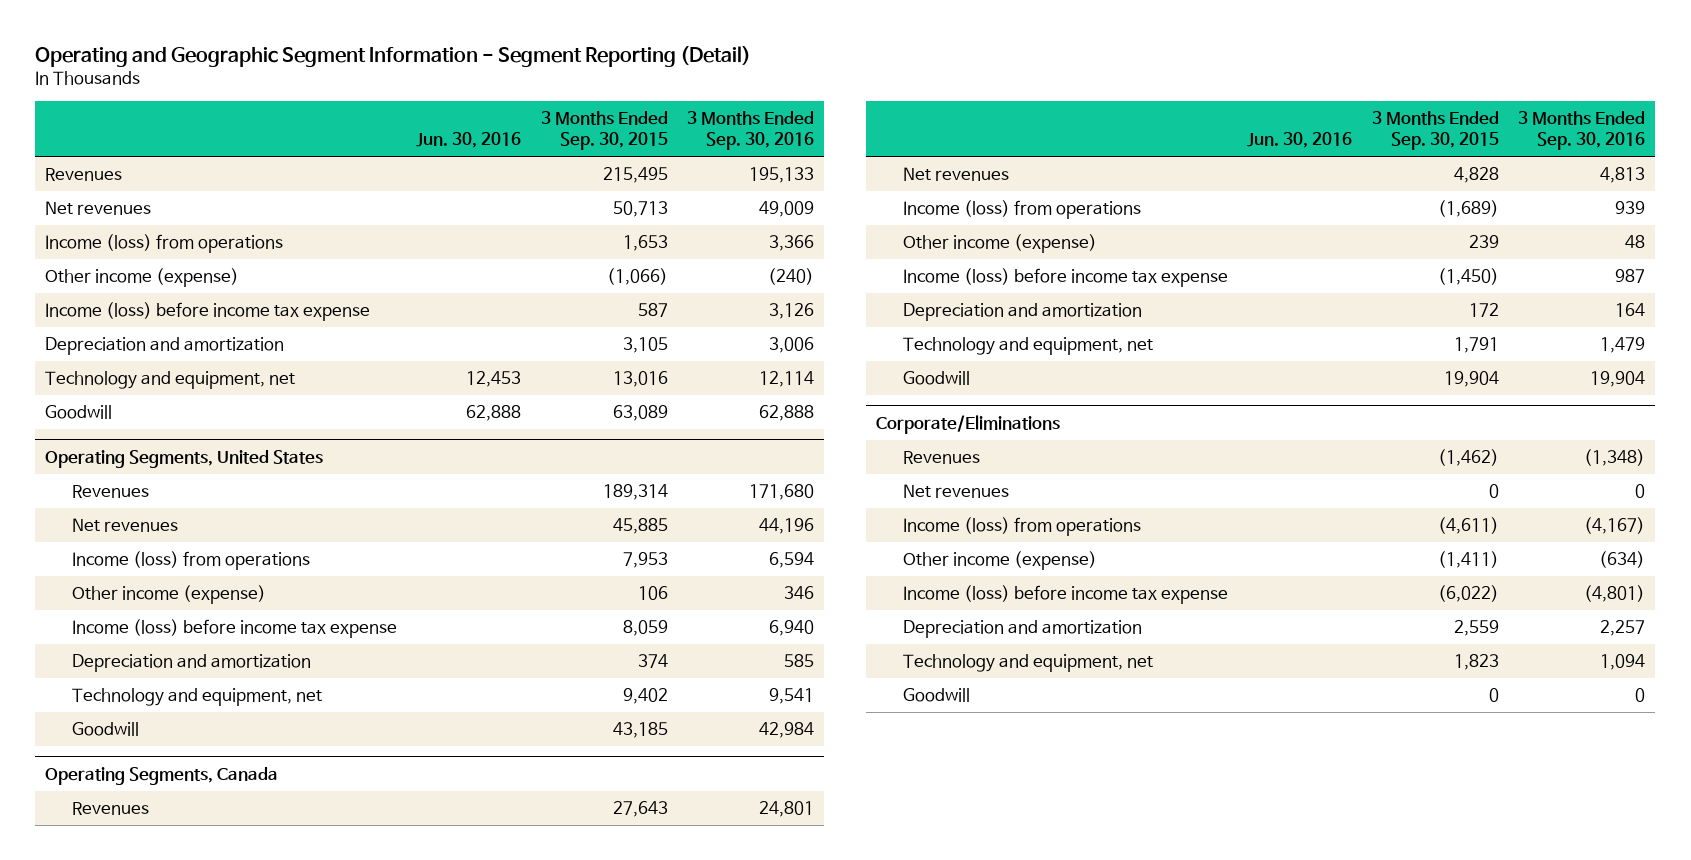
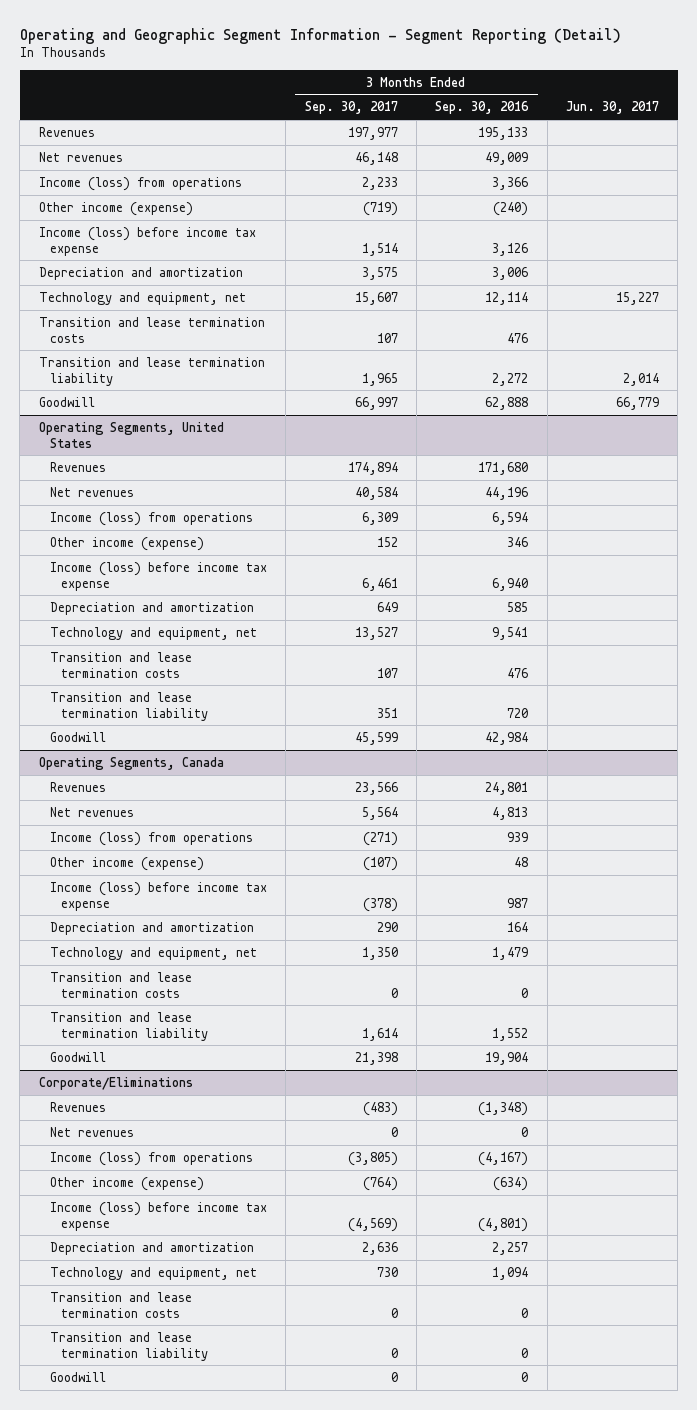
- | Jun. 30, 2016 | 3 Months Ended Sep. 30, 2015 | 3 Months Ended Sep. 30, 2016
+ | 3 Months Ended Sep. 30, 2017 | 3 Months Ended Sep. 30, 2016 | Jun. 30, 2017
+ Transition and lease termination costs | 107 | 476 |
+ Transition and lease termination liability | 1,965 | 2,272 | 2,014
@ Operating Segments, United States
+ Transition and lease termination costs | 107 | 476 |
+ Transition and lease termination liability | 351 | 720 |
@ Operating Segments, Canada
+ Transition and lease termination costs | 0 | 0 |
+ Transition and lease termination liability | 1,614 | 1,552 |
@ Corporate/Eliminations
+ Transition and lease termination costs | 0 | 0 |
+ Transition and lease termination liability | 0 | 0 |

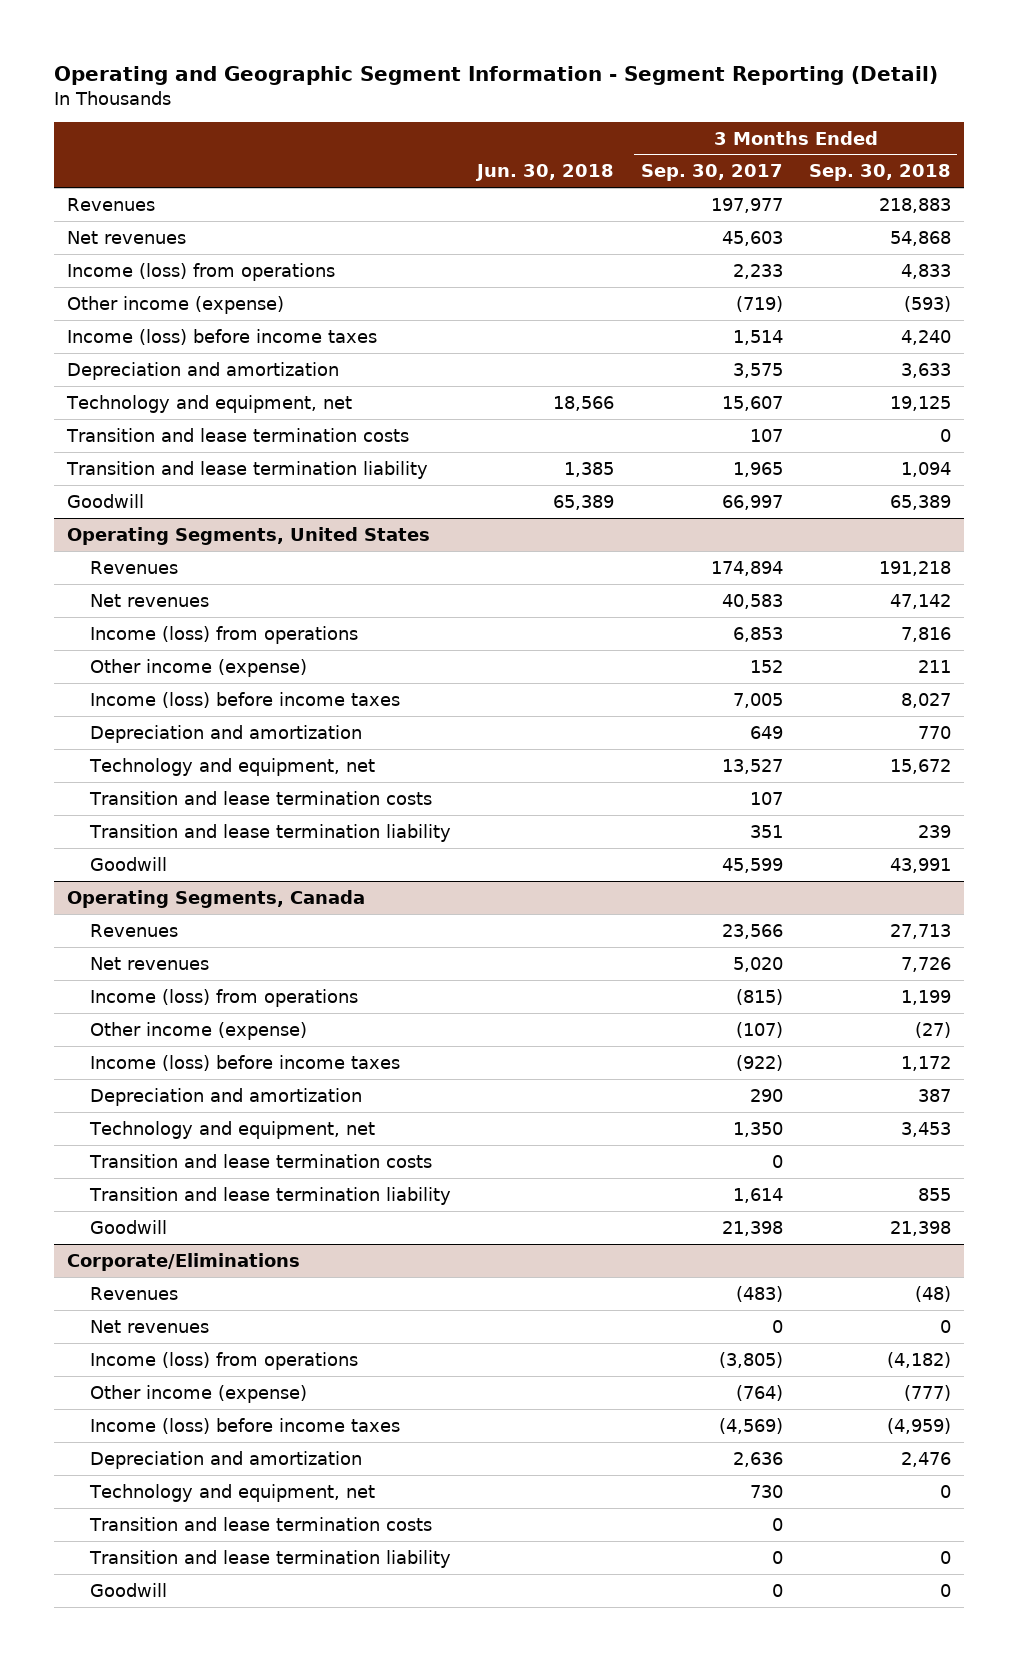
- | 3 Months Ended Sep. 30, 2017 | 3 Months Ended Sep. 30, 2016 | Jun. 30, 2017
+ | Jun. 30, 2018 | 3 Months Ended Sep. 30, 2017 | 3 Months Ended Sep. 30, 2018
- Net revenues | 46,148 | 49,009 |
+ Net revenues | | 45,603 | 54,868
- Income (loss) before income tax expense | 1,514 | 3,126 |
+ Income (loss) before income taxes | | 1,514 | 4,240
@ Operating Segments, United States
- Net revenues | 40,584 | 44,196 |
- Income (loss) from operations | 6,309 | 6,594 |
+ Net revenues | | 40,583 | 47,142
+ Income (loss) from operations | | 6,853 | 7,816
- Income (loss) before income tax expense | 6,461 | 6,940 |
+ Income (loss) before income taxes | | 7,005 | 8,027
@ Operating Segments, Canada
- Net revenues | 5,564 | 4,813 |
- Income (loss) from operations | (271) | 939 |
+ Net revenues | | 5,020 | 7,726
+ Income (loss) from operations | | (815) | 1,199
- Income (loss) before income tax expense | (378) | 987 |
+ Income (loss) before income taxes | | (922) | 1,172
@ Corporate/Eliminations
- Income (loss) before income tax expense | (4,569) | (4,801) |
+ Income (loss) before income taxes | | (4,569) | (4,959)

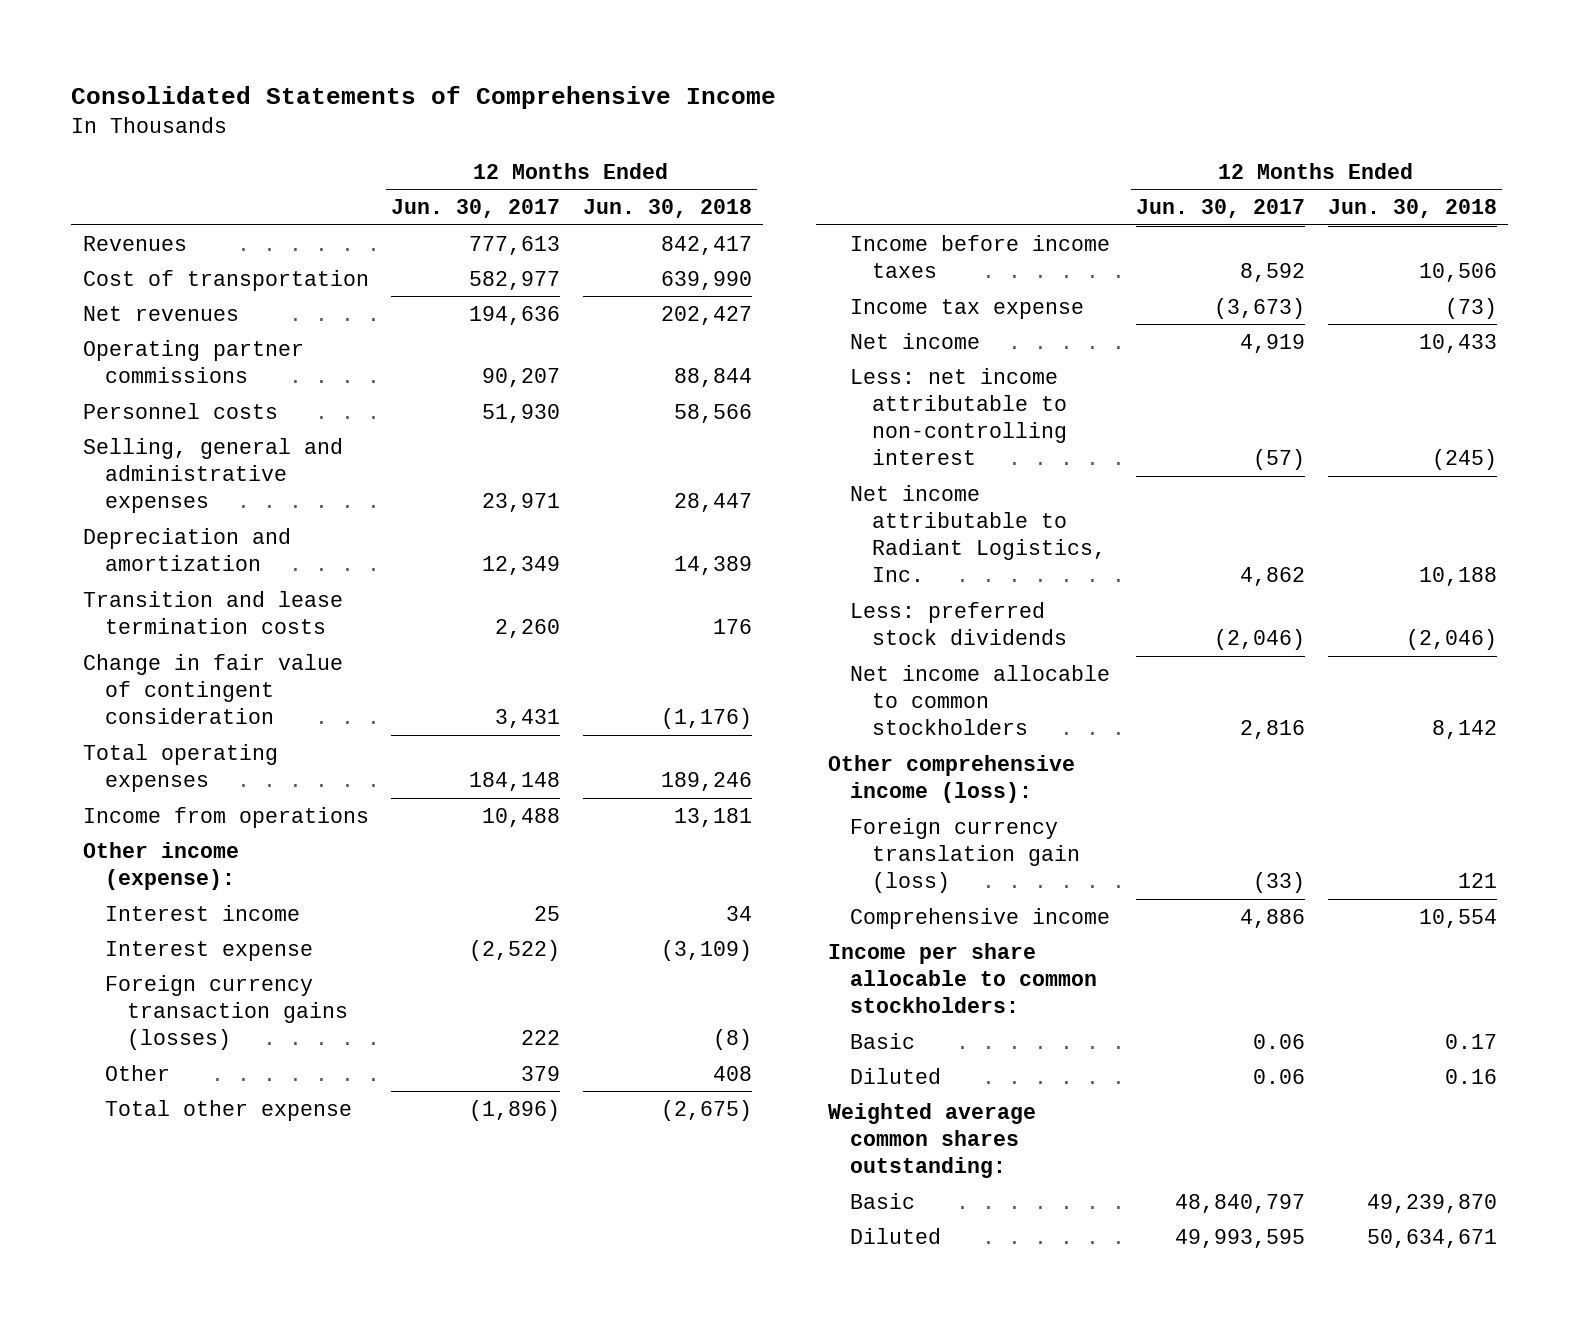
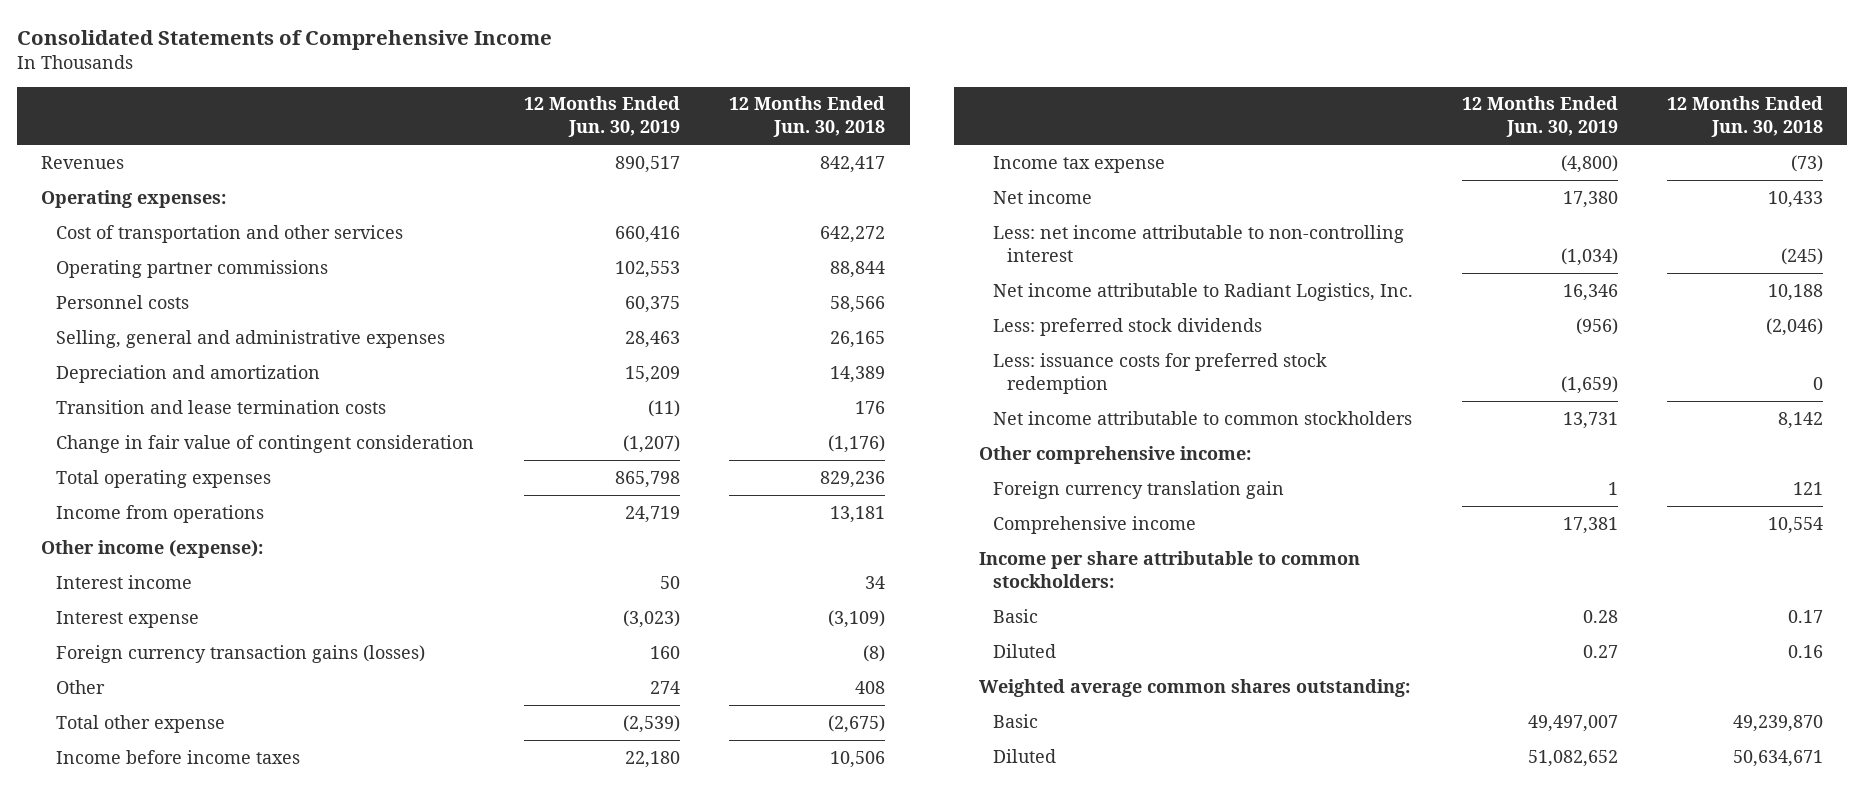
- | 12 Months Ended Jun. 30, 2017 | 12 Months Ended Jun. 30, 2018
+ | 12 Months Ended Jun. 30, 2019 | 12 Months Ended Jun. 30, 2018
- Cost of transportation | 582,977 | 639,990
- Net revenues | 194,636 | 202,427
+ Operating expenses:
+ Cost of transportation and other services | 660,416 | 642,272
- Selling, general and administrative expenses | 23,971 | 28,447
+ Selling, general and administrative expenses | 28,463 | 26,165
- Total operating expenses | 184,148 | 189,246
+ Total operating expenses | 865,798 | 829,236
- Net income allocable to common stockholders | 2,816 | 8,142
- Other comprehensive income (loss):
- Foreign currency translation gain (loss) | (33) | 121
+ Less: issuance costs for preferred stock redemption | (1,659) | 0
+ Net income attributable to common stockholders | 13,731 | 8,142
+ Other comprehensive income:
+ Foreign currency translation gain | 1 | 121
- Income per share allocable to common stockholders:
+ Income per share attributable to common stockholders:

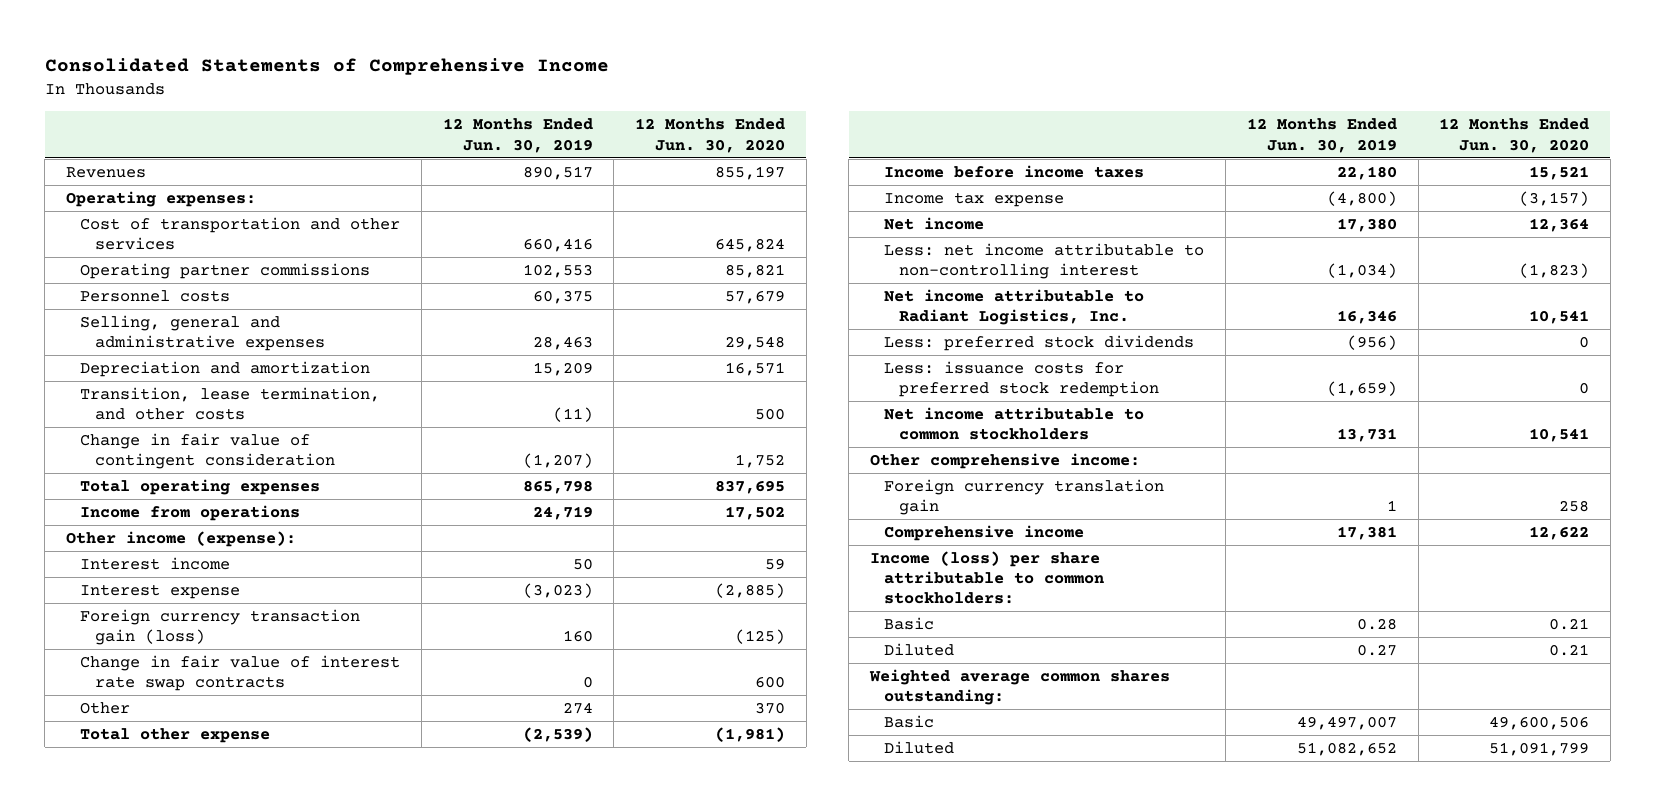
- | 12 Months Ended Jun. 30, 2019 | 12 Months Ended Jun. 30, 2018
+ | 12 Months Ended Jun. 30, 2019 | 12 Months Ended Jun. 30, 2020
- Transition and lease termination costs | (11) | 176
+ Transition, lease termination, and other costs | (11) | 500
- Foreign currency transaction gains (losses) | 160 | (8)
+ Foreign currency transaction gain (loss) | 160 | (125)
+ Change in fair value of interest rate swap contracts | 0 | 600
- Income per share attributable to common stockholders:
+ Income (loss) per share attributable to common stockholders:

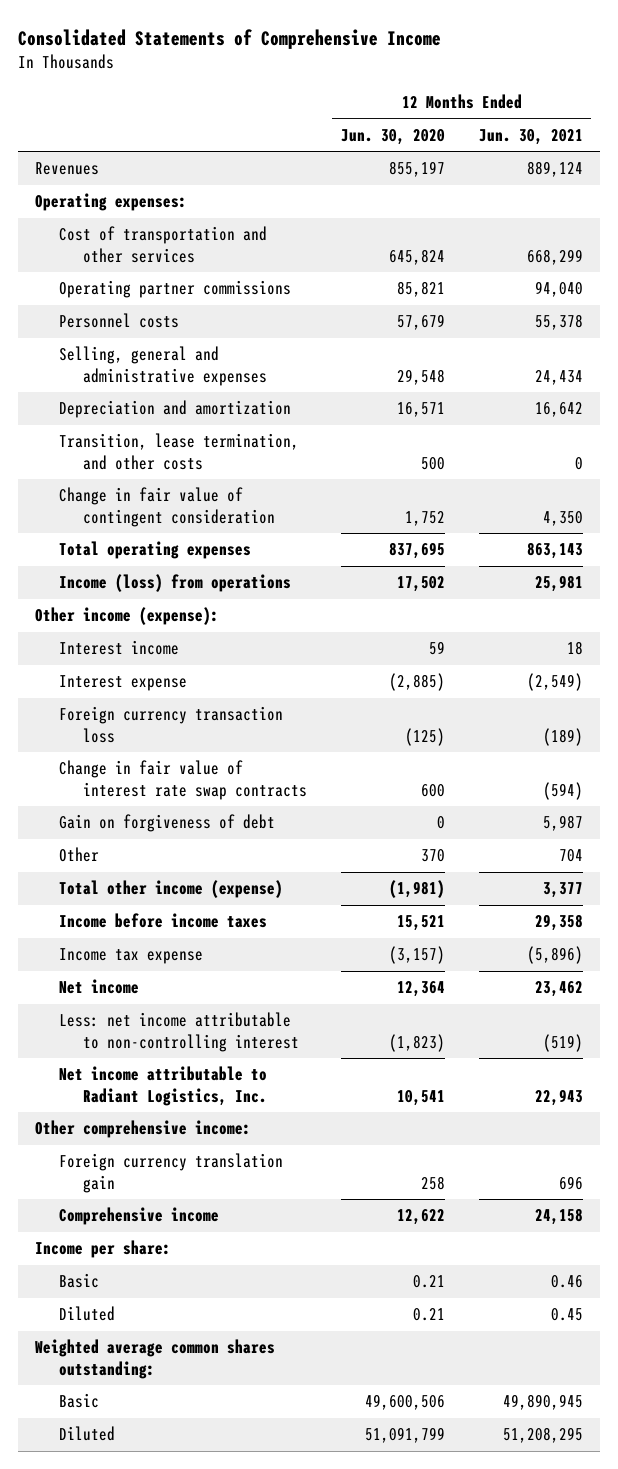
- | 12 Months Ended Jun. 30, 2019 | 12 Months Ended Jun. 30, 2020
+ | 12 Months Ended Jun. 30, 2020 | 12 Months Ended Jun. 30, 2021
- Income from operations | 24,719 | 17,502
+ Income (loss) from operations | 17,502 | 25,981
- Foreign currency transaction gain (loss) | 160 | (125)
+ Foreign currency transaction loss | (125) | (189)
+ Gain on forgiveness of debt | 0 | 5,987
- Total other expense | (2,539) | (1,981)
+ Total other income (expense) | (1,981) | 3,377
- Less: preferred stock dividends | (956) | 0
- Less: issuance costs for preferred stock redemption | (1,659) | 0
- Net income attributable to common stockholders | 13,731 | 10,541
- Income (loss) per share attributable to common stockholders:
+ Income per share:

